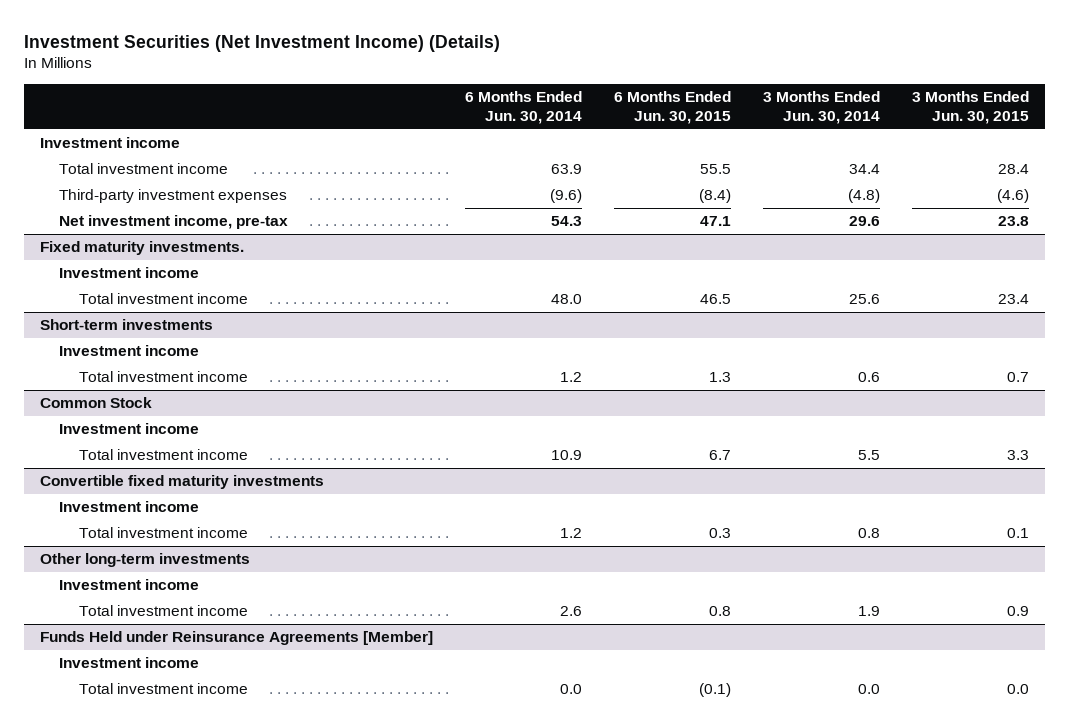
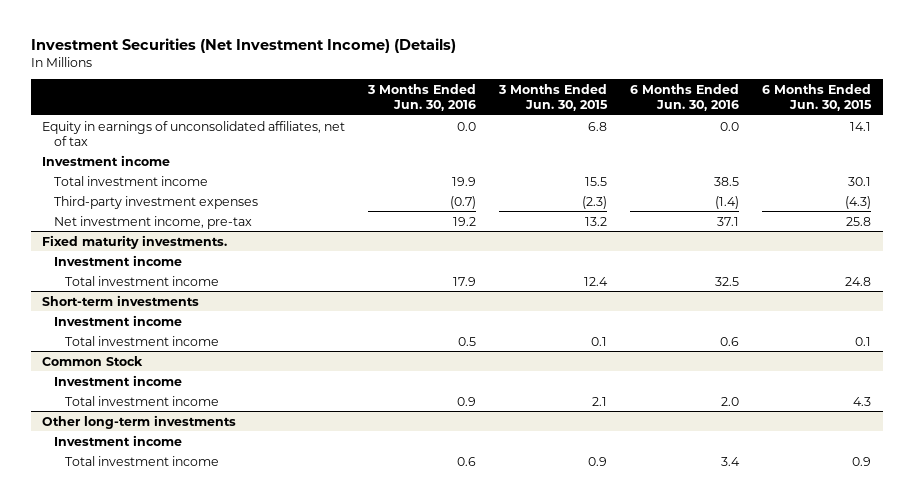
- | 6 Months Ended Jun. 30, 2014 | 6 Months Ended Jun. 30, 2015 | 3 Months Ended Jun. 30, 2014 | 3 Months Ended Jun. 30, 2015
+ | 3 Months Ended Jun. 30, 2016 | 3 Months Ended Jun. 30, 2015 | 6 Months Ended Jun. 30, 2016 | 6 Months Ended Jun. 30, 2015
+ Equity in earnings of unconsolidated affiliates, net of tax | 0.0 | 6.8 | 0.0 | 14.1
- Total investment income | 63.9 | 55.5 | 34.4 | 28.4
- Third-party investment expenses | (9.6) | (8.4) | (4.8) | (4.6)
- Net investment income, pre-tax | 54.3 | 47.1 | 29.6 | 23.8
+ Total investment income | 19.9 | 15.5 | 38.5 | 30.1
+ Third-party investment expenses | (0.7) | (2.3) | (1.4) | (4.3)
+ Net investment income, pre-tax | 19.2 | 13.2 | 37.1 | 25.8
@ Fixed maturity investments.
- Total investment income | 48.0 | 46.5 | 25.6 | 23.4
+ Total investment income | 17.9 | 12.4 | 32.5 | 24.8
@ Short-term investments
- Total investment income | 1.2 | 1.3 | 0.6 | 0.7
+ Total investment income | 0.5 | 0.1 | 0.6 | 0.1
@ Common Stock
- Total investment income | 10.9 | 6.7 | 5.5 | 3.3
- Convertible fixed maturity investments
- Investment income
- Total investment income | 1.2 | 0.3 | 0.8 | 0.1
@ Common Stock
+ Total investment income | 0.9 | 2.1 | 2.0 | 4.3
@ Other long-term investments
- Total investment income | 2.6 | 0.8 | 1.9 | 0.9
- Funds Held under Reinsurance Agreements [Member]
- Investment income
- Total investment income | 0.0 | (0.1) | 0.0 | 0.0
@ Other long-term investments
+ Total investment income | 0.6 | 0.9 | 3.4 | 0.9

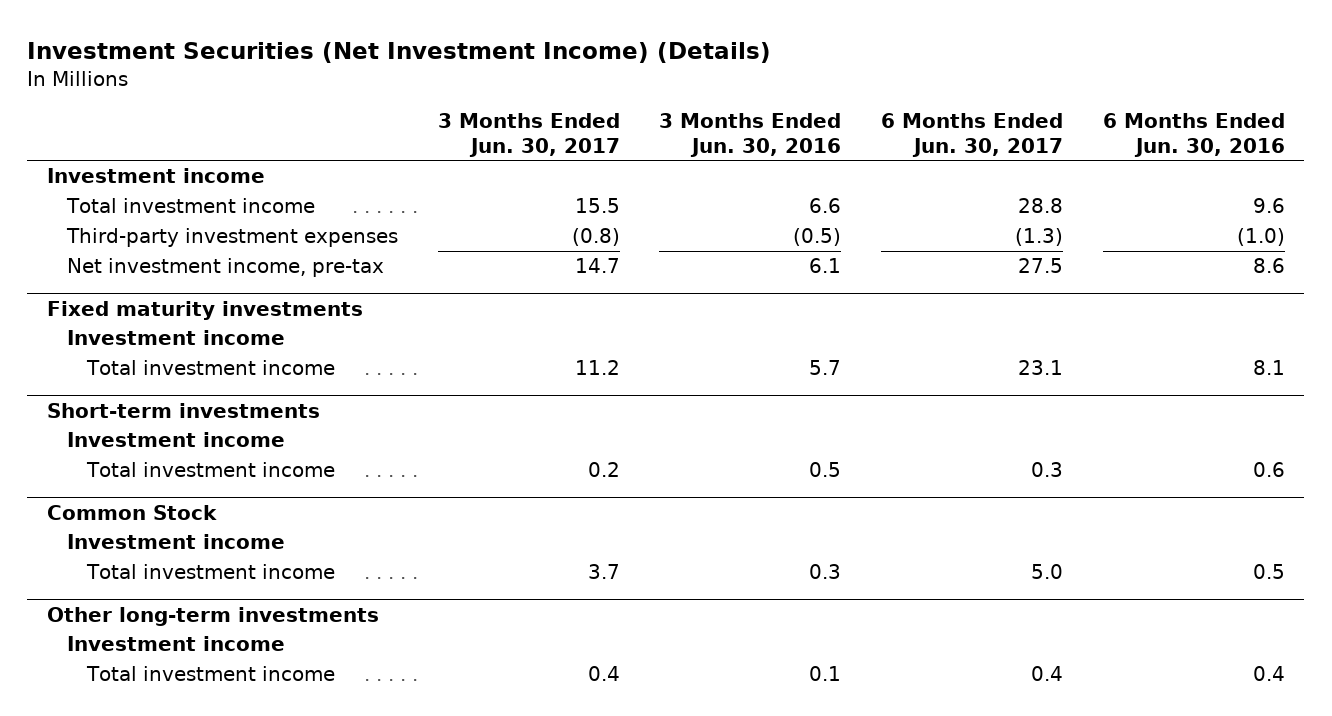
- | 3 Months Ended Jun. 30, 2016 | 3 Months Ended Jun. 30, 2015 | 6 Months Ended Jun. 30, 2016 | 6 Months Ended Jun. 30, 2015
+ | 3 Months Ended Jun. 30, 2017 | 3 Months Ended Jun. 30, 2016 | 6 Months Ended Jun. 30, 2017 | 6 Months Ended Jun. 30, 2016
- Equity in earnings of unconsolidated affiliates, net of tax | 0.0 | 6.8 | 0.0 | 14.1
- Total investment income | 19.9 | 15.5 | 38.5 | 30.1
- Third-party investment expenses | (0.7) | (2.3) | (1.4) | (4.3)
- Net investment income, pre-tax | 19.2 | 13.2 | 37.1 | 25.8
- Fixed maturity investments.
+ Total investment income | 15.5 | 6.6 | 28.8 | 9.6
+ Third-party investment expenses | (0.8) | (0.5) | (1.3) | (1.0)
+ Net investment income, pre-tax | 14.7 | 6.1 | 27.5 | 8.6
+ Fixed maturity investments
- Total investment income | 17.9 | 12.4 | 32.5 | 24.8
+ Total investment income | 11.2 | 5.7 | 23.1 | 8.1
@ Common Stock
- Total investment income | 0.9 | 2.1 | 2.0 | 4.3
+ Total investment income | 3.7 | 0.3 | 5.0 | 0.5
@ Other long-term investments
- Total investment income | 0.6 | 0.9 | 3.4 | 0.9
+ Total investment income | 0.4 | 0.1 | 0.4 | 0.4

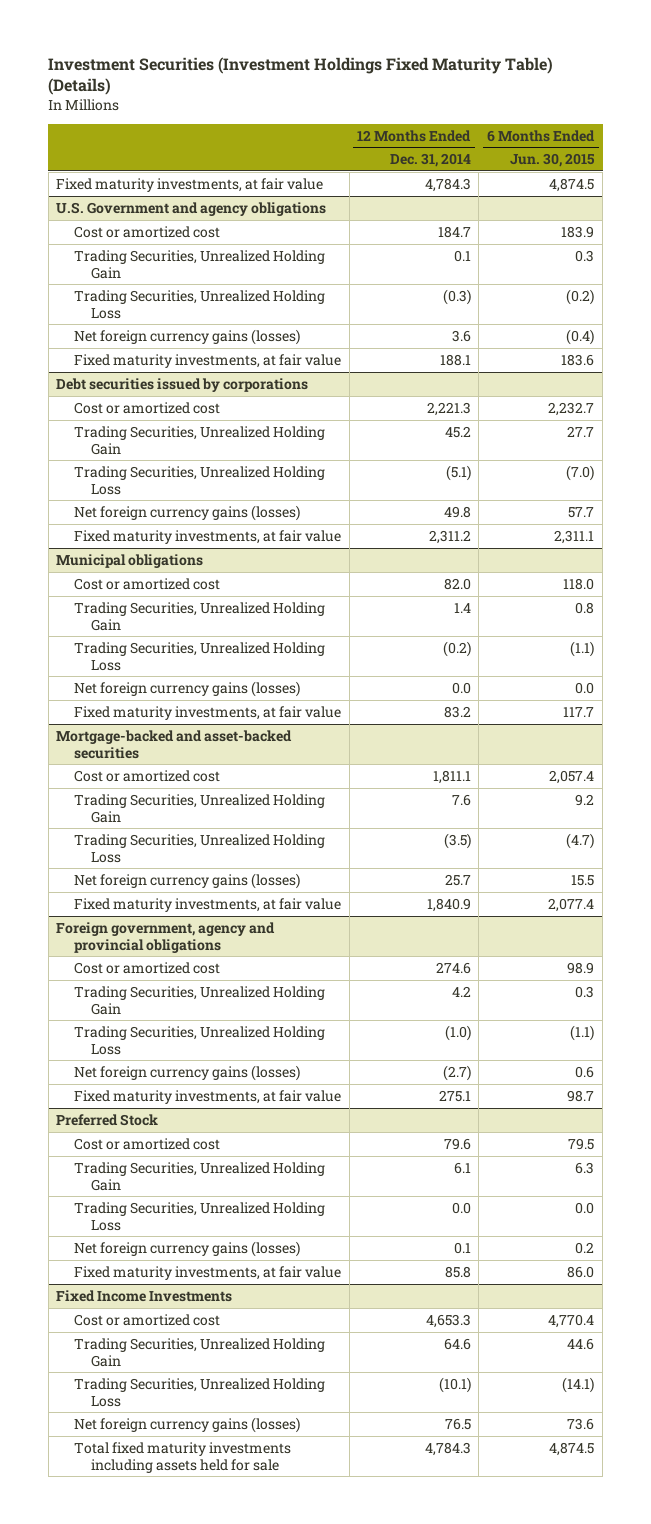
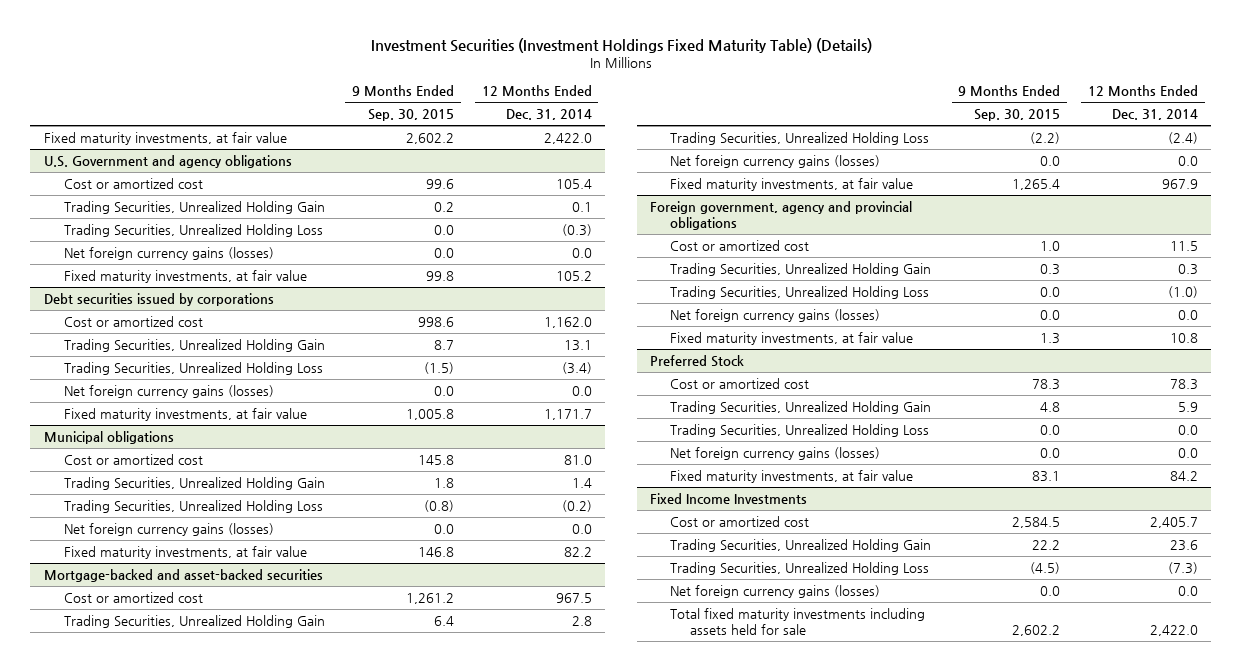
- | 12 Months Ended Dec. 31, 2014 | 6 Months Ended Jun. 30, 2015
+ | 9 Months Ended Sep. 30, 2015 | 12 Months Ended Dec. 31, 2014
- Fixed maturity investments, at fair value | 4,784.3 | 4,874.5
+ Fixed maturity investments, at fair value | 2,602.2 | 2,422.0
@ U.S. Government and agency obligations
- Cost or amortized cost | 184.7 | 183.9
+ Cost or amortized cost | 99.6 | 105.4
- Net foreign currency gains (losses) | 3.6 | (0.4)
- Fixed maturity investments, at fair value | 188.1 | 183.6
+ Net foreign currency gains (losses) | 0.0 | 0.0
+ Fixed maturity investments, at fair value | 99.8 | 105.2
@ Debt securities issued by corporations
- Cost or amortized cost | 2,221.3 | 2,232.7
- Trading Securities, Unrealized Holding Gain | 45.2 | 27.7
- Trading Securities, Unrealized Holding Loss | (5.1) | (7.0)
- Net foreign currency gains (losses) | 49.8 | 57.7
- Fixed maturity investments, at fair value | 2,311.2 | 2,311.1
+ Cost or amortized cost | 998.6 | 1,162.0
+ Trading Securities, Unrealized Holding Gain | 8.7 | 13.1
+ Trading Securities, Unrealized Holding Loss | (1.5) | (3.4)
+ Net foreign currency gains (losses) | 0.0 | 0.0
+ Fixed maturity investments, at fair value | 1,005.8 | 1,171.7
@ Municipal obligations
- Cost or amortized cost | 82.0 | 118.0
+ Cost or amortized cost | 145.8 | 81.0
- Fixed maturity investments, at fair value | 83.2 | 117.7
+ Fixed maturity investments, at fair value | 146.8 | 82.2
@ Mortgage-backed and asset-backed securities
- Cost or amortized cost | 1,811.1 | 2,057.4
- Trading Securities, Unrealized Holding Gain | 7.6 | 9.2
- Trading Securities, Unrealized Holding Loss | (3.5) | (4.7)
- Net foreign currency gains (losses) | 25.7 | 15.5
- Fixed maturity investments, at fair value | 1,840.9 | 2,077.4
+ Cost or amortized cost | 1,261.2 | 967.5
+ Trading Securities, Unrealized Holding Gain | 6.4 | 2.8
+ Trading Securities, Unrealized Holding Loss | (2.2) | (2.4)
+ Net foreign currency gains (losses) | 0.0 | 0.0
+ Fixed maturity investments, at fair value | 1,265.4 | 967.9
@ Foreign government, agency and provincial obligations
- Cost or amortized cost | 274.6 | 98.9
- Trading Securities, Unrealized Holding Gain | 4.2 | 0.3
+ Cost or amortized cost | 1.0 | 11.5
+ Trading Securities, Unrealized Holding Gain | 0.3 | 0.3
- Net foreign currency gains (losses) | (2.7) | 0.6
- Fixed maturity investments, at fair value | 275.1 | 98.7
+ Net foreign currency gains (losses) | 0.0 | 0.0
+ Fixed maturity investments, at fair value | 1.3 | 10.8
@ Preferred Stock
- Cost or amortized cost | 79.6 | 79.5
- Trading Securities, Unrealized Holding Gain | 6.1 | 6.3
+ Cost or amortized cost | 78.3 | 78.3
+ Trading Securities, Unrealized Holding Gain | 4.8 | 5.9
- Net foreign currency gains (losses) | 0.1 | 0.2
- Fixed maturity investments, at fair value | 85.8 | 86.0
+ Net foreign currency gains (losses) | 0.0 | 0.0
+ Fixed maturity investments, at fair value | 83.1 | 84.2
@ Fixed Income Investments
- Cost or amortized cost | 4,653.3 | 4,770.4
- Trading Securities, Unrealized Holding Gain | 64.6 | 44.6
- Trading Securities, Unrealized Holding Loss | (10.1) | (14.1)
- Net foreign currency gains (losses) | 76.5 | 73.6
- Total fixed maturity investments including assets held for sale | 4,784.3 | 4,874.5
+ Cost or amortized cost | 2,584.5 | 2,405.7
+ Trading Securities, Unrealized Holding Gain | 22.2 | 23.6
+ Trading Securities, Unrealized Holding Loss | (4.5) | (7.3)
+ Net foreign currency gains (losses) | 0.0 | 0.0
+ Total fixed maturity investments including assets held for sale | 2,602.2 | 2,422.0

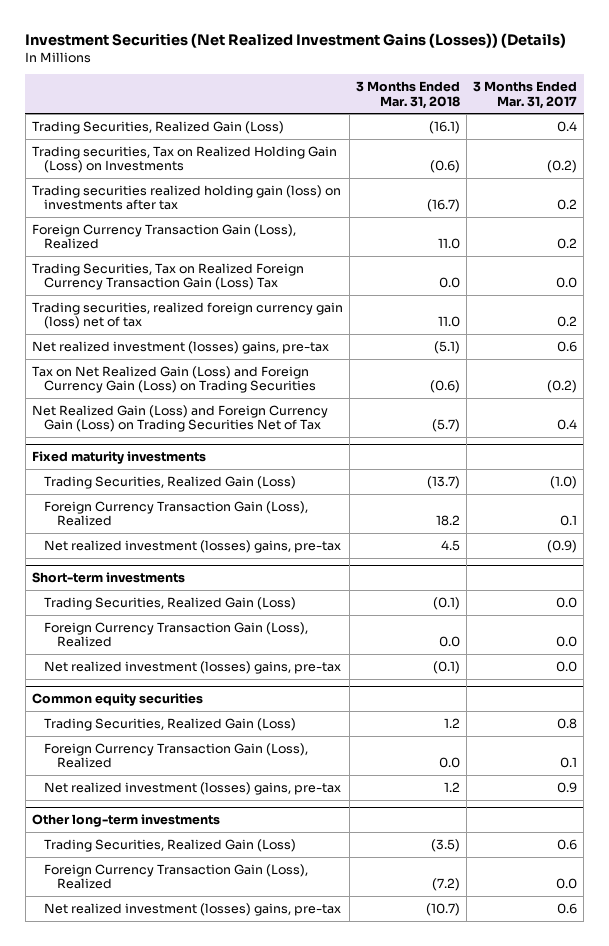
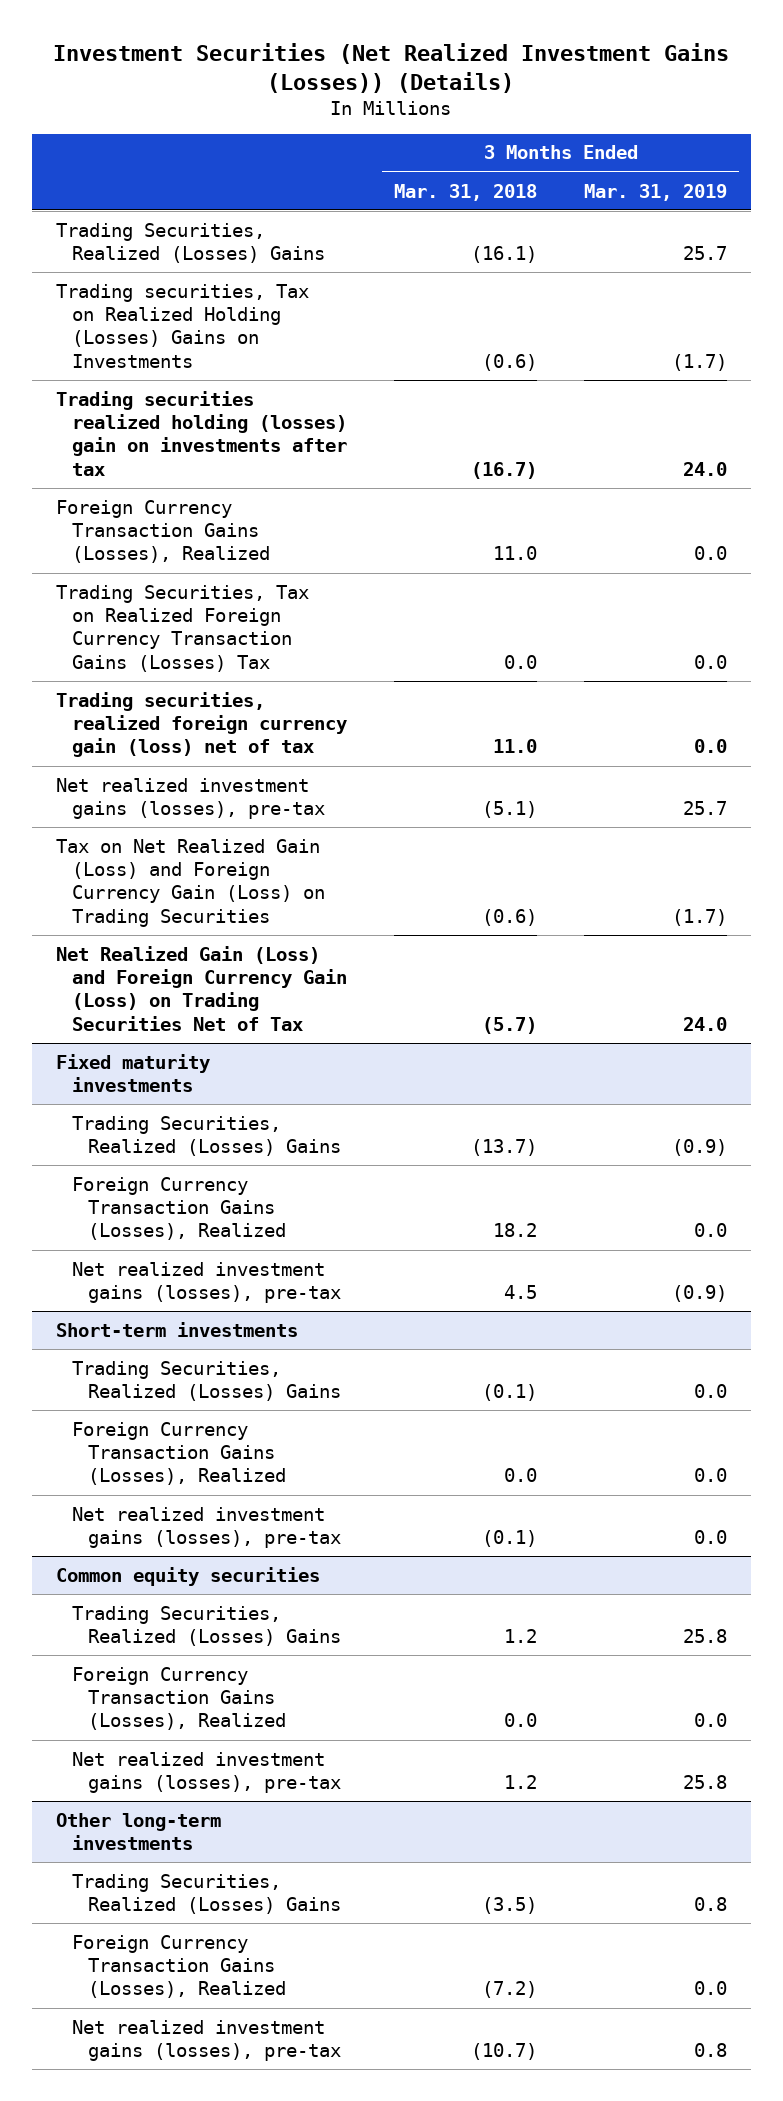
- | 3 Months Ended Mar. 31, 2018 | 3 Months Ended Mar. 31, 2017
+ | 3 Months Ended Mar. 31, 2018 | 3 Months Ended Mar. 31, 2019
- Trading Securities, Realized Gain (Loss) | (16.1) | 0.4
- Trading securities, Tax on Realized Holding Gain (Loss) on Investments | (0.6) | (0.2)
- Trading securities realized holding gain (loss) on investments after tax | (16.7) | 0.2
- Foreign Currency Transaction Gain (Loss), Realized | 11.0 | 0.2
- Trading Securities, Tax on Realized Foreign Currency Transaction Gain (Loss) Tax | 0.0 | 0.0
+ Trading Securities, Realized (Losses) Gains | (16.1) | 25.7
+ Trading securities, Tax on Realized Holding (Losses) Gains on Investments | (0.6) | (1.7)
+ Trading securities realized holding (losses) gain on investments after tax | (16.7) | 24.0
+ Foreign Currency Transaction Gains (Losses), Realized | 11.0 | 0.0
+ Trading Securities, Tax on Realized Foreign Currency Transaction Gains (Losses) Tax | 0.0 | 0.0
- Net realized investment (losses) gains, pre-tax | (5.1) | 0.6
+ Net realized investment gains (losses), pre-tax | (5.1) | 25.7
@ Fixed maturity investments
- Trading Securities, Realized Gain (Loss) | (13.7) | (1.0)
- Foreign Currency Transaction Gain (Loss), Realized | 18.2 | 0.1
- Net realized investment (losses) gains, pre-tax | 4.5 | (0.9)
+ Trading Securities, Realized (Losses) Gains | (13.7) | (0.9)
+ Foreign Currency Transaction Gains (Losses), Realized | 18.2 | 0.0
+ Net realized investment gains (losses), pre-tax | 4.5 | (0.9)
@ Short-term investments
- Trading Securities, Realized Gain (Loss) | (0.1) | 0.0
- Foreign Currency Transaction Gain (Loss), Realized | 0.0 | 0.0
- Net realized investment (losses) gains, pre-tax | (0.1) | 0.0
+ Trading Securities, Realized (Losses) Gains | (0.1) | 0.0
+ Foreign Currency Transaction Gains (Losses), Realized | 0.0 | 0.0
+ Net realized investment gains (losses), pre-tax | (0.1) | 0.0
@ Common equity securities
- Trading Securities, Realized Gain (Loss) | 1.2 | 0.8
- Foreign Currency Transaction Gain (Loss), Realized | 0.0 | 0.1
- Net realized investment (losses) gains, pre-tax | 1.2 | 0.9
+ Trading Securities, Realized (Losses) Gains | 1.2 | 25.8
+ Foreign Currency Transaction Gains (Losses), Realized | 0.0 | 0.0
+ Net realized investment gains (losses), pre-tax | 1.2 | 25.8
@ Other long-term investments
- Trading Securities, Realized Gain (Loss) | (3.5) | 0.6
- Foreign Currency Transaction Gain (Loss), Realized | (7.2) | 0.0
- Net realized investment (losses) gains, pre-tax | (10.7) | 0.6
+ Trading Securities, Realized (Losses) Gains | (3.5) | 0.8
+ Foreign Currency Transaction Gains (Losses), Realized | (7.2) | 0.0
+ Net realized investment gains (losses), pre-tax | (10.7) | 0.8

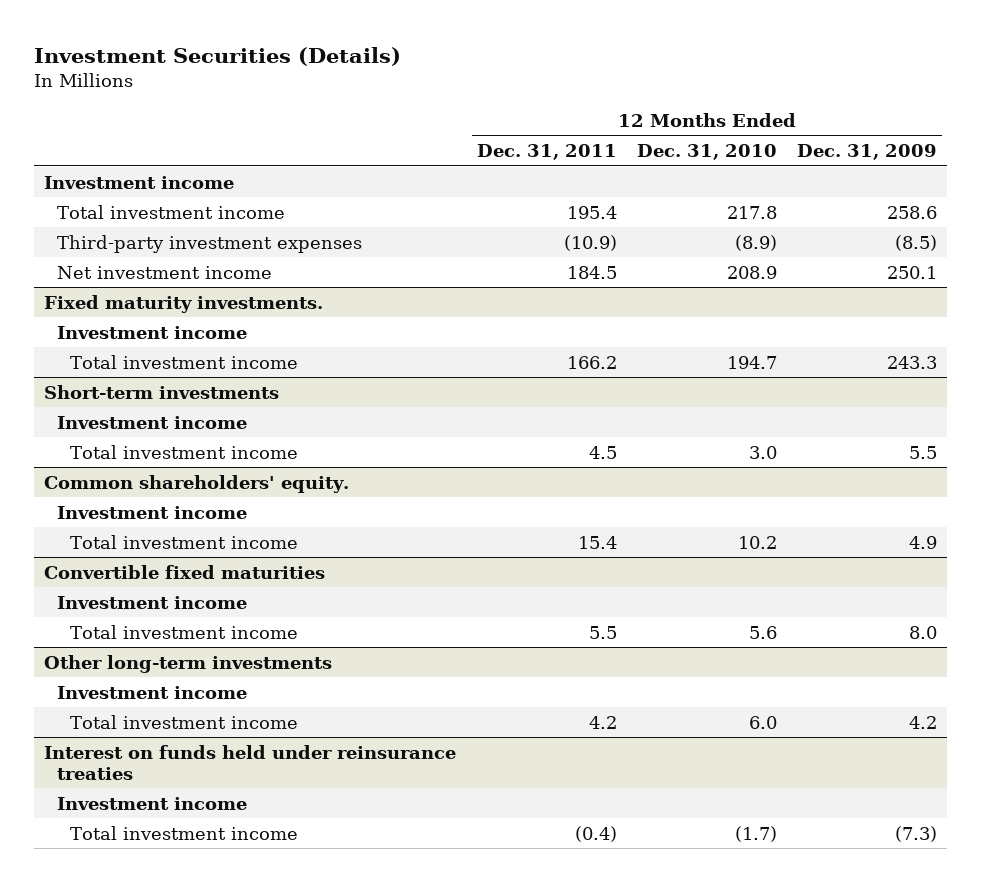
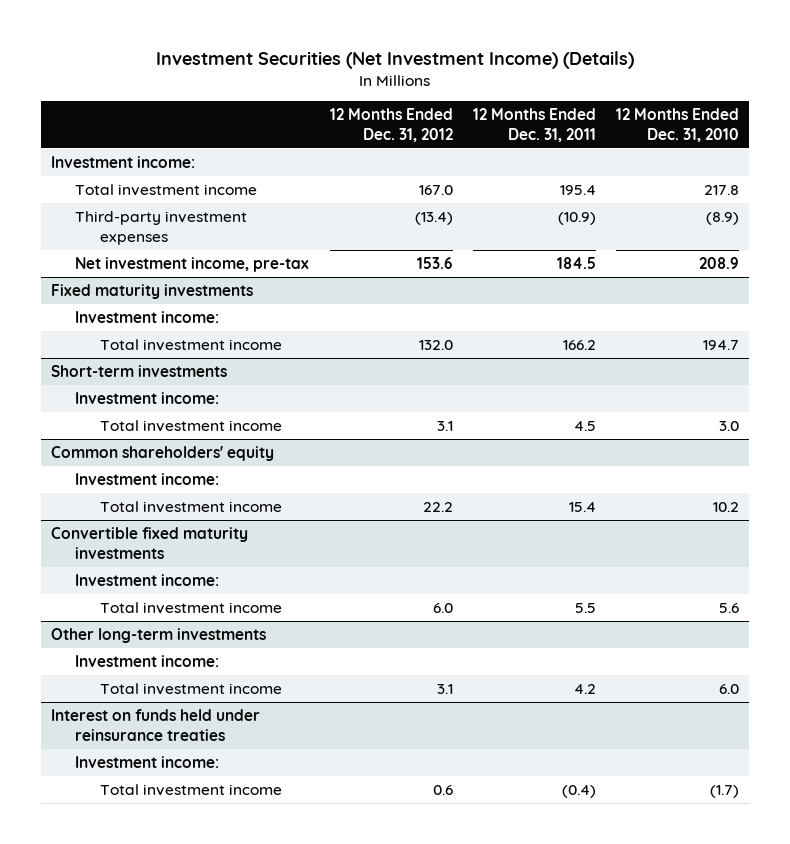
- Investment Securities (Details)
+ Investment Securities (Net Investment Income) (Details)
- | 12 Months Ended Dec. 31, 2011 | 12 Months Ended Dec. 31, 2010 | 12 Months Ended Dec. 31, 2009
+ | 12 Months Ended Dec. 31, 2012 | 12 Months Ended Dec. 31, 2011 | 12 Months Ended Dec. 31, 2010
- Investment income
+ Investment income:
- Net investment income | 184.5 | 208.9 | 250.1
- Fixed maturity investments.
- Investment income
+ Net investment income, pre-tax | 153.6 | 184.5 | 208.9
+ Fixed maturity investments
+ Investment income:
@ Short-term investments
- Investment income
+ Investment income:
- Common shareholders' equity.
- Investment income
+ Common shareholders' equity
+ Investment income:
- Convertible fixed maturities
- Investment income
+ Convertible fixed maturity investments
+ Investment income:
@ Other long-term investments
- Investment income
+ Investment income:
@ Interest on funds held under reinsurance treaties
- Investment income
+ Investment income:

